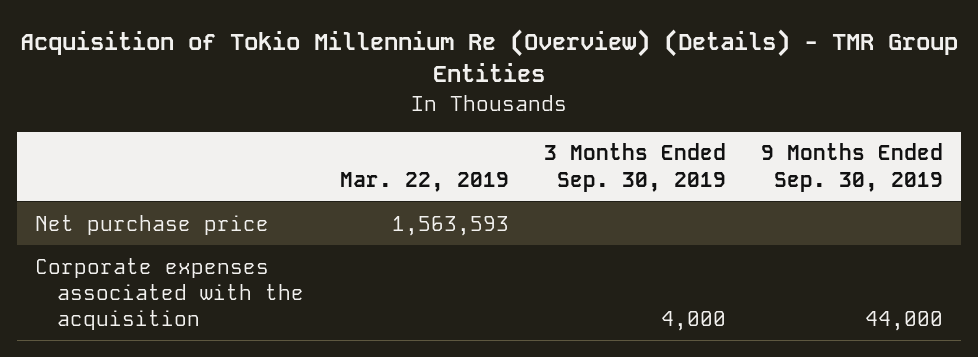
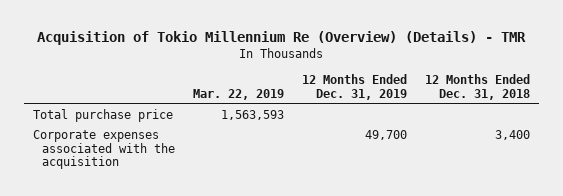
- Acquisition of Tokio Millennium Re (Overview) (Details) - TMR Group Entities
+ Acquisition of Tokio Millennium Re (Overview) (Details) - TMR
- | Mar. 22, 2019 | 3 Months Ended Sep. 30, 2019 | 9 Months Ended Sep. 30, 2019
+ | Mar. 22, 2019 | 12 Months Ended Dec. 31, 2019 | 12 Months Ended Dec. 31, 2018
- Net purchase price | 1,563,593 | |
+ Total purchase price | 1,563,593 | |

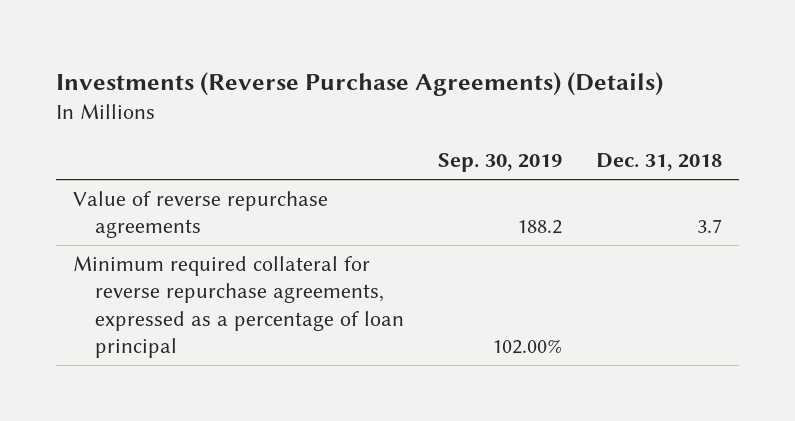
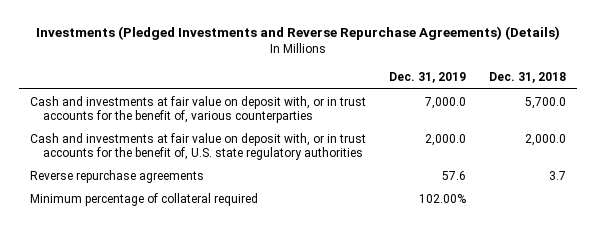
- Investments (Reverse Purchase Agreements) (Details)
+ Investments (Pledged Investments and Reverse Repurchase Agreements) (Details)
- | Sep. 30, 2019 | Dec. 31, 2018
+ | Dec. 31, 2019 | Dec. 31, 2018
- Value of reverse repurchase agreements | 188.2 | 3.7
- Minimum required collateral for reverse repurchase agreements, expressed as a percentage of loan principal | 102.00% |
+ Cash and investments at fair value on deposit with, or in trust accounts for the benefit of, various counterparties | 7,000.0 | 5,700.0
+ Cash and investments at fair value on deposit with, or in trust accounts for the benefit of, U.S. state regulatory authorities | 2,000.0 | 2,000.0
+ Reverse repurchase agreements | 57.6 | 3.7
+ Minimum percentage of collateral required | 102.00% |

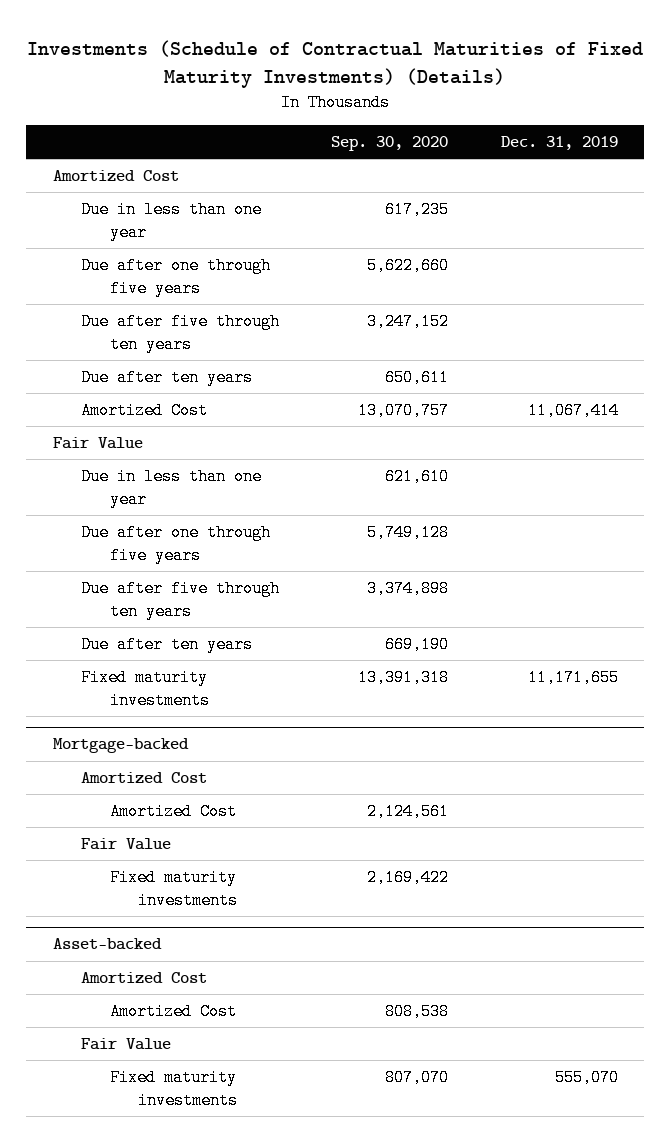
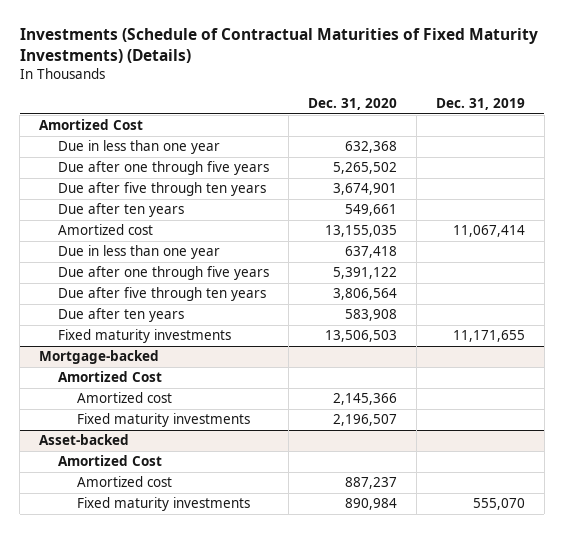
- | Sep. 30, 2020 | Dec. 31, 2019
+ | Dec. 31, 2020 | Dec. 31, 2019
- Amortized Cost | 13,070,757 | 11,067,414
- Fair Value
+ Amortized cost | 13,155,035 | 11,067,414
@ Mortgage-backed
- Amortized Cost | 2,124,561 |
- Fair Value
+ Amortized cost | 2,145,366 |
@ Asset-backed
- Amortized Cost | 808,538 |
- Fair Value
+ Amortized cost | 887,237 |

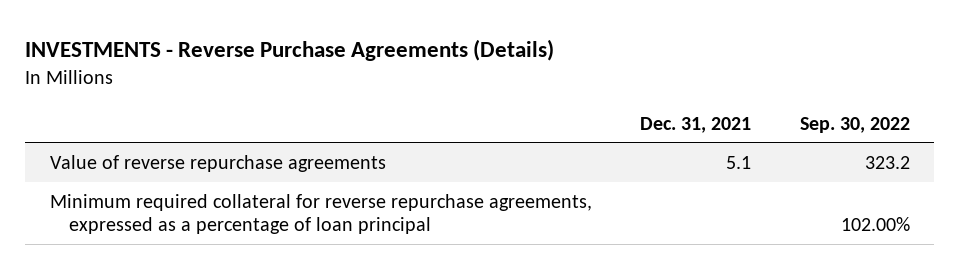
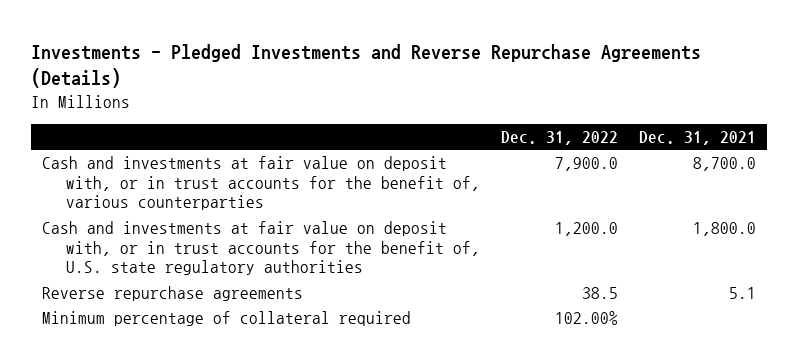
- INVESTMENTS - Reverse Purchase Agreements (Details)
+ Investments - Pledged Investments and Reverse Repurchase Agreements (Details)
- | Dec. 31, 2021 | Sep. 30, 2022
+ | Dec. 31, 2022 | Dec. 31, 2021
- Value of reverse repurchase agreements | 5.1 | 323.2
- Minimum required collateral for reverse repurchase agreements, expressed as a percentage of loan principal | | 102.00%
+ Cash and investments at fair value on deposit with, or in trust accounts for the benefit of, various counterparties | 7,900.0 | 8,700.0
+ Cash and investments at fair value on deposit with, or in trust accounts for the benefit of, U.S. state regulatory authorities | 1,200.0 | 1,800.0
+ Reverse repurchase agreements | 38.5 | 5.1
+ Minimum percentage of collateral required | 102.00% |

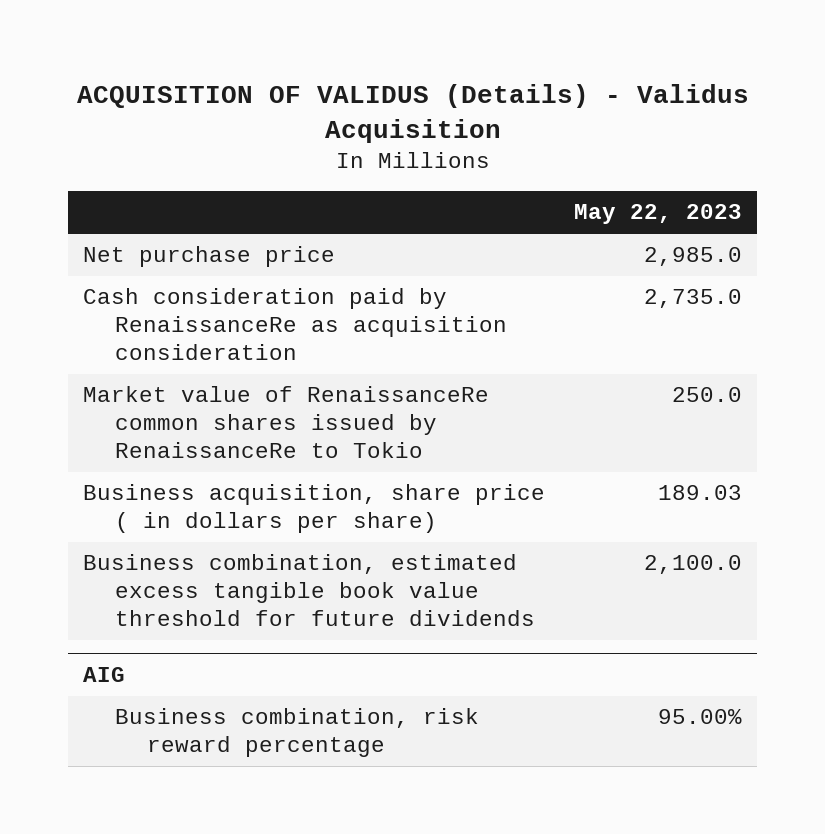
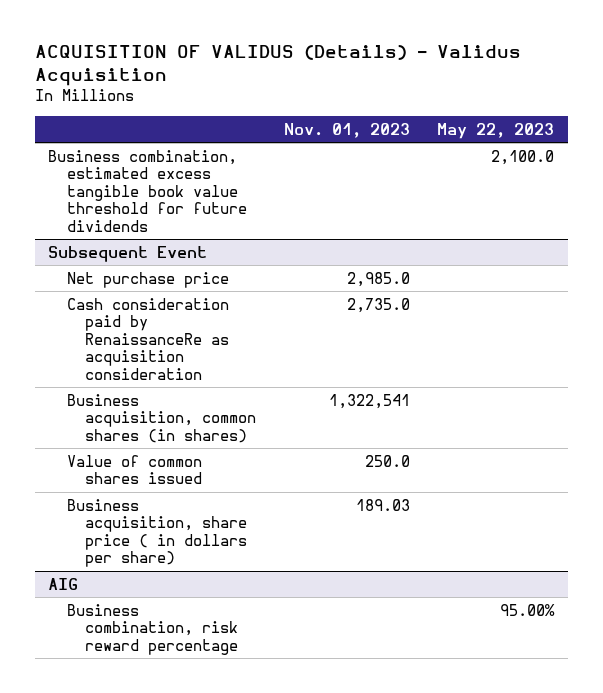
- | May 22, 2023
+ | Nov. 01, 2023 | May 22, 2023
- Net purchase price | 2,985.0
- Cash consideration paid by RenaissanceRe as acquisition consideration | 2,735.0
- Market value of RenaissanceRe common shares issued by RenaissanceRe to Tokio | 250.0
- Business acquisition, share price ( in dollars per share) | 189.03
+ Subsequent Event
+ Net purchase price | 2,985.0 |
+ Cash consideration paid by RenaissanceRe as acquisition consideration | 2,735.0 |
+ Business acquisition, common shares (in shares) | 1,322,541 |
+ Value of common shares issued | 250.0 |
+ Business acquisition, share price ( in dollars per share) | 189.03 |

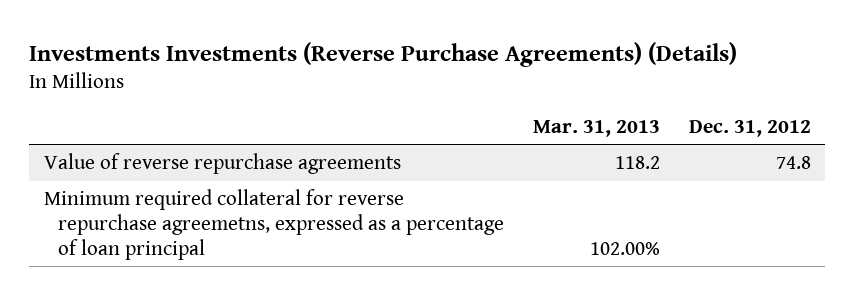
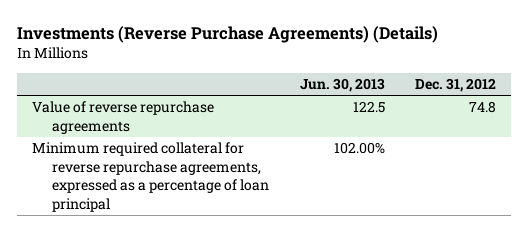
- Investments Investments (Reverse Purchase Agreements) (Details)
+ Investments (Reverse Purchase Agreements) (Details)
- | Mar. 31, 2013 | Dec. 31, 2012
+ | Jun. 30, 2013 | Dec. 31, 2012
- Minimum required collateral for reverse repurchase agreemetns, expressed as a percentage of loan principal | 102.00% |
+ Minimum required collateral for reverse repurchase agreements, expressed as a percentage of loan principal | 102.00% |

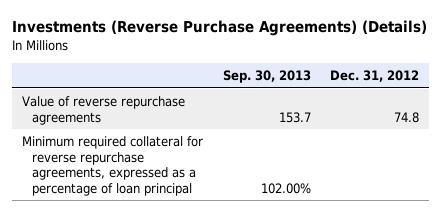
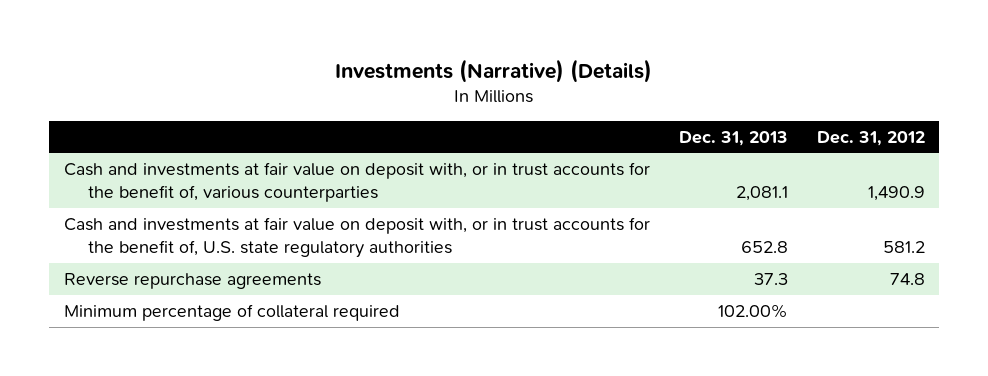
- Investments (Reverse Purchase Agreements) (Details)
+ Investments (Narrative) (Details)
- | Sep. 30, 2013 | Dec. 31, 2012
+ | Dec. 31, 2013 | Dec. 31, 2012
- Value of reverse repurchase agreements | 153.7 | 74.8
- Minimum required collateral for reverse repurchase agreements, expressed as a percentage of loan principal | 102.00% |
+ Cash and investments at fair value on deposit with, or in trust accounts for the benefit of, various counterparties | 2,081.1 | 1,490.9
+ Cash and investments at fair value on deposit with, or in trust accounts for the benefit of, U.S. state regulatory authorities | 652.8 | 581.2
+ Reverse repurchase agreements | 37.3 | 74.8
+ Minimum percentage of collateral required | 102.00% |

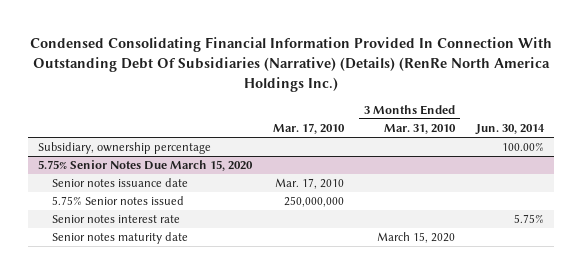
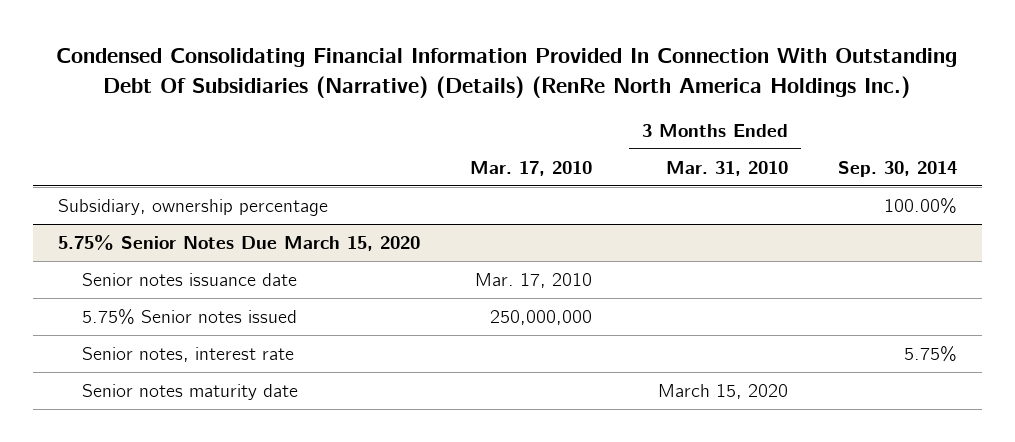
- | Mar. 17, 2010 | 3 Months Ended Mar. 31, 2010 | Jun. 30, 2014
+ | Mar. 17, 2010 | 3 Months Ended Mar. 31, 2010 | Sep. 30, 2014
@ 5.75% Senior Notes Due March 15, 2020
- Senior notes interest rate | | | 5.75%
+ Senior notes, interest rate | | | 5.75%

